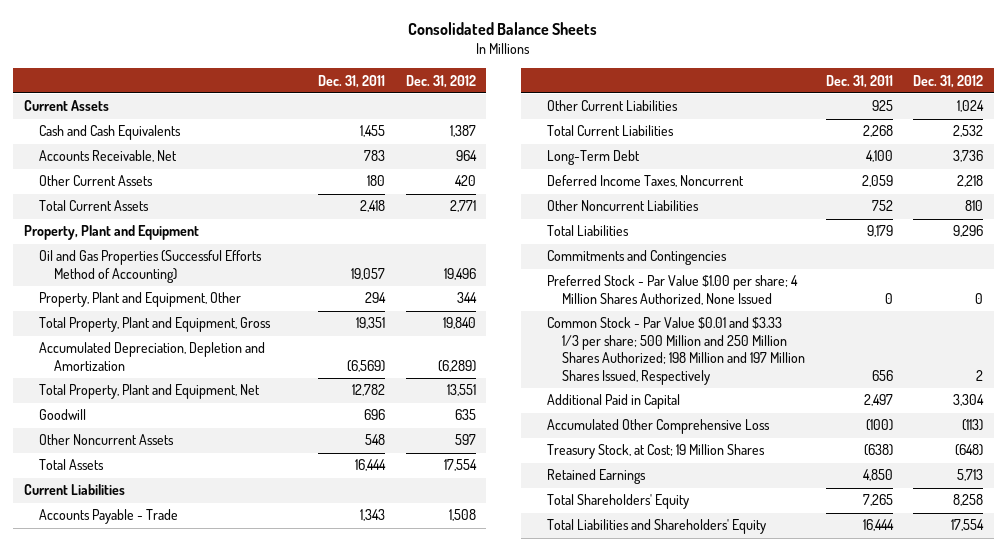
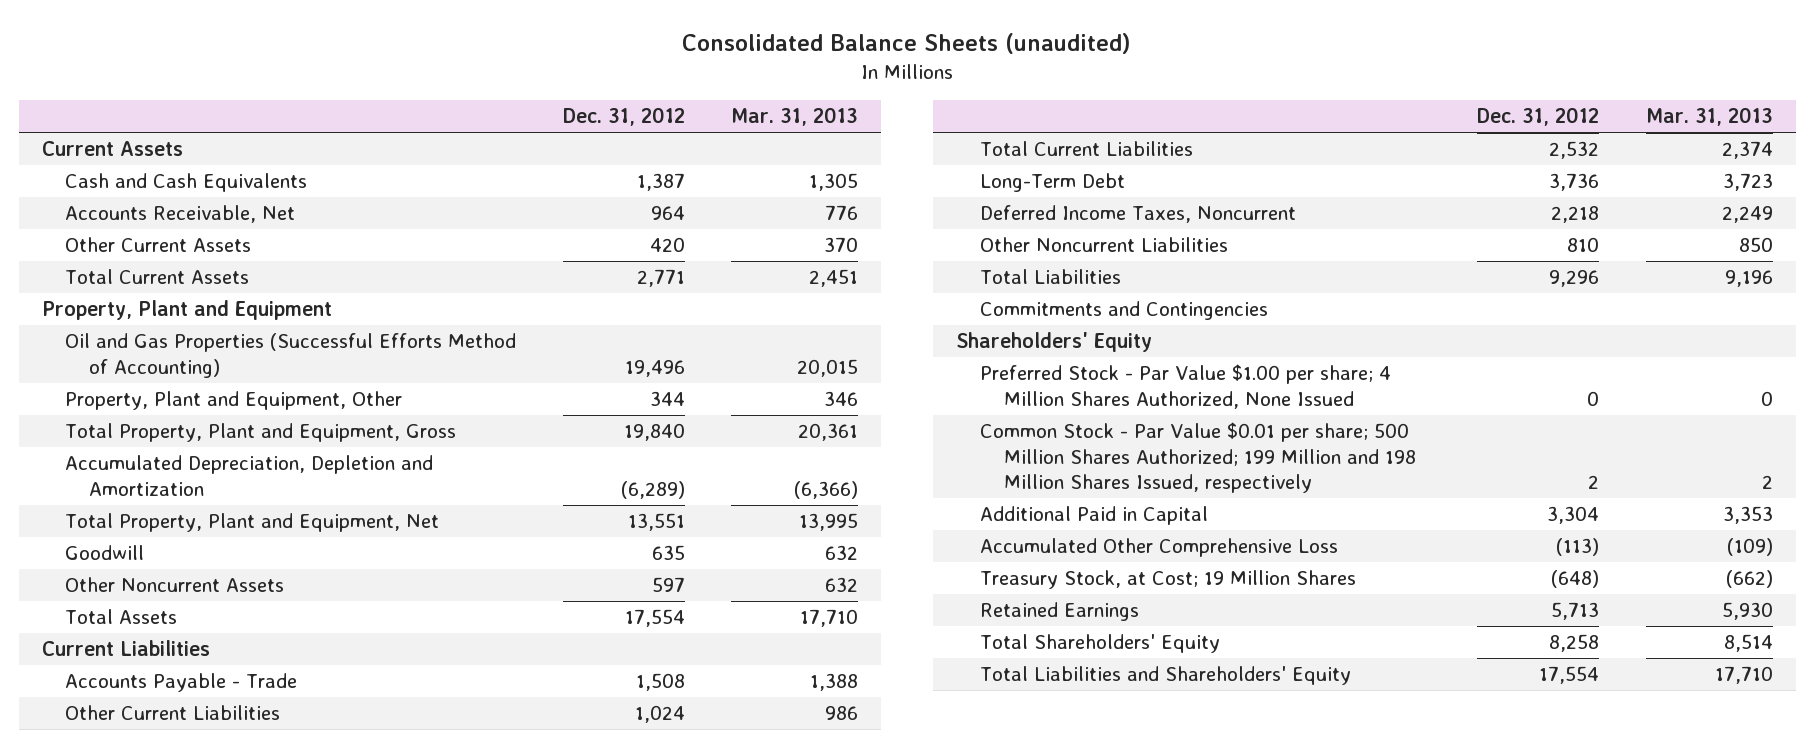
- Consolidated Balance Sheets
+ Consolidated Balance Sheets (unaudited)
- | Dec. 31, 2011 | Dec. 31, 2012
+ | Dec. 31, 2012 | Mar. 31, 2013
+ Shareholders' Equity
- Common Stock - Par Value $0.01 and $3.33 1/3 per share; 500 Million and 250 Million Shares Authorized; 198 Million and 197 Million Shares Issued, Respectively | 656 | 2
+ Common Stock - Par Value $0.01 per share; 500 Million Shares Authorized; 199 Million and 198 Million Shares Issued, respectively | 2 | 2

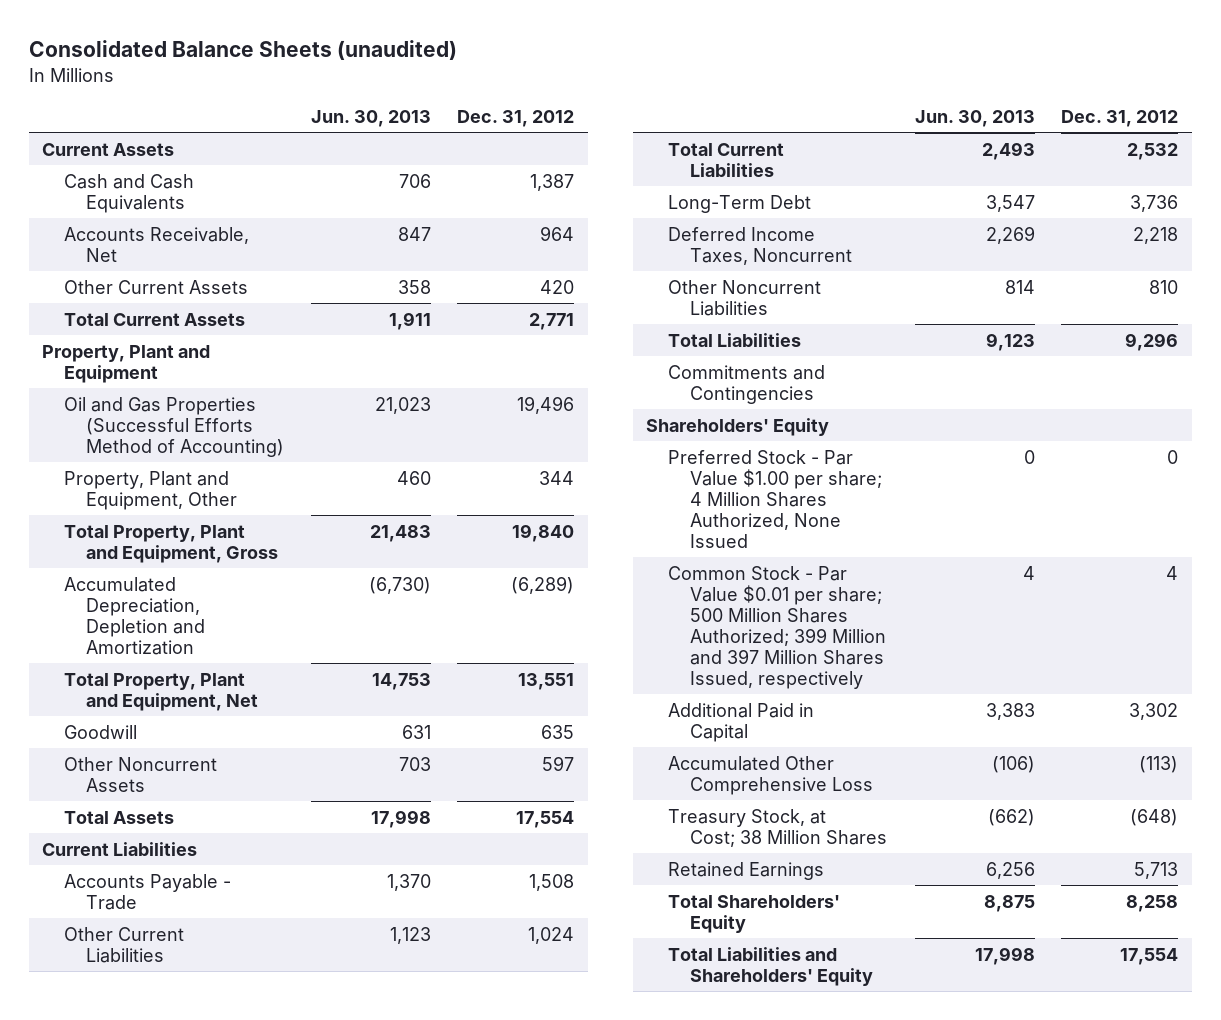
- | Dec. 31, 2012 | Mar. 31, 2013
+ | Jun. 30, 2013 | Dec. 31, 2012
- Common Stock - Par Value $0.01 per share; 500 Million Shares Authorized; 199 Million and 198 Million Shares Issued, respectively | 2 | 2
- Additional Paid in Capital | 3,304 | 3,353
+ Common Stock - Par Value $0.01 per share; 500 Million Shares Authorized; 399 Million and 397 Million Shares Issued, respectively | 4 | 4
+ Additional Paid in Capital | 3,383 | 3,302
- Treasury Stock, at Cost; 19 Million Shares | (648) | (662)
+ Treasury Stock, at Cost; 38 Million Shares | (662) | (648)

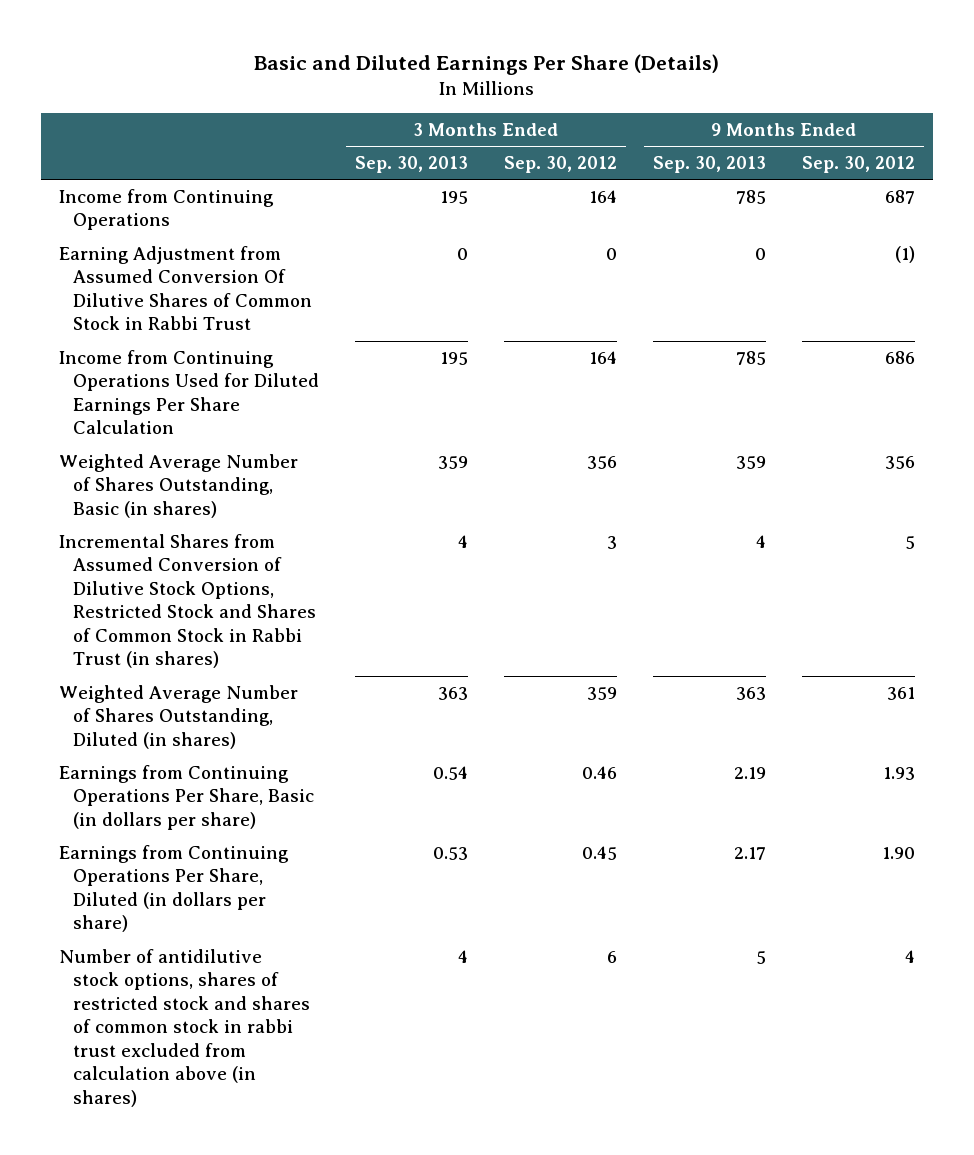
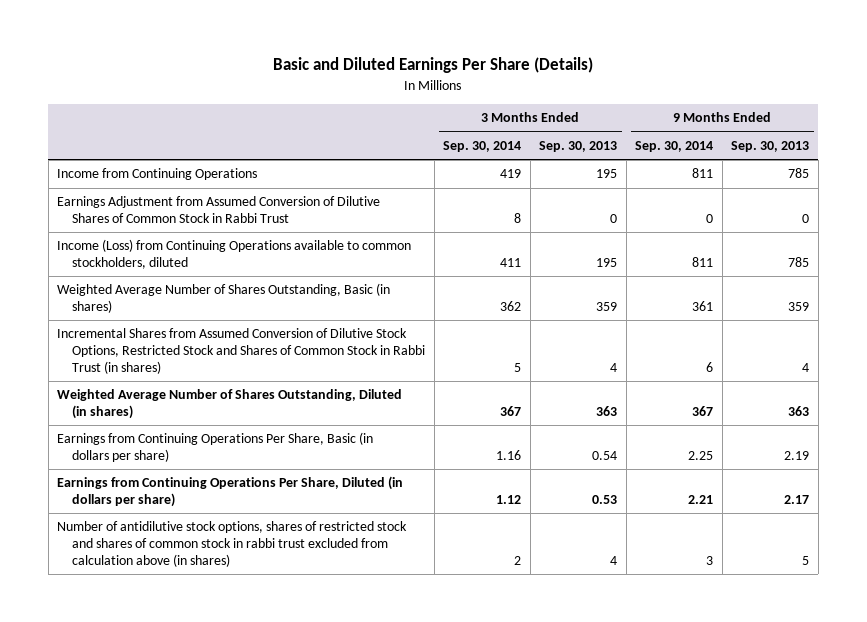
- | 3 Months Ended Sep. 30, 2013 | 3 Months Ended Sep. 30, 2012 | 9 Months Ended Sep. 30, 2013 | 9 Months Ended Sep. 30, 2012
+ | 3 Months Ended Sep. 30, 2014 | 3 Months Ended Sep. 30, 2013 | 9 Months Ended Sep. 30, 2014 | 9 Months Ended Sep. 30, 2013
- Earning Adjustment from Assumed Conversion Of Dilutive Shares of Common Stock in Rabbi Trust | 0 | 0 | 0 | (1)
- Income from Continuing Operations Used for Diluted Earnings Per Share Calculation | 195 | 164 | 785 | 686
+ Earnings Adjustment from Assumed Conversion of Dilutive Shares of Common Stock in Rabbi Trust | 8 | 0 | 0 | 0
+ Income (Loss) from Continuing Operations available to common stockholders, diluted | 411 | 195 | 811 | 785

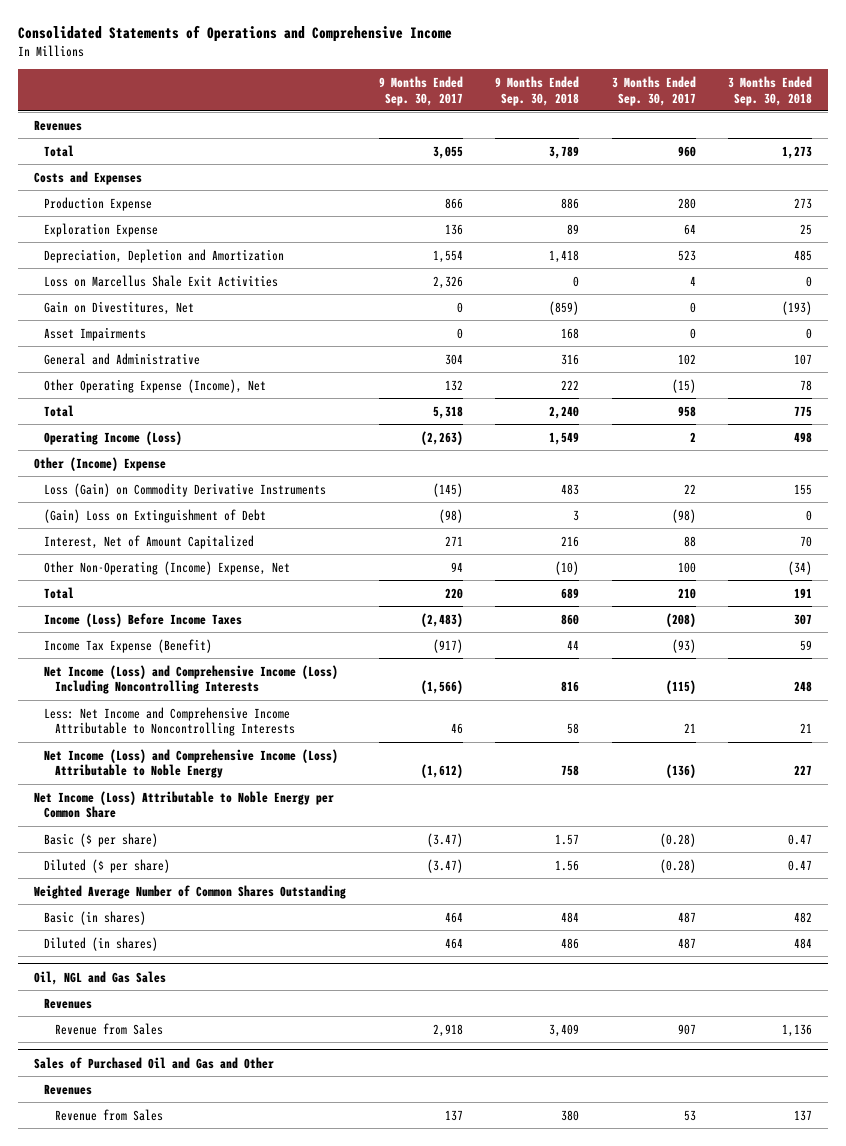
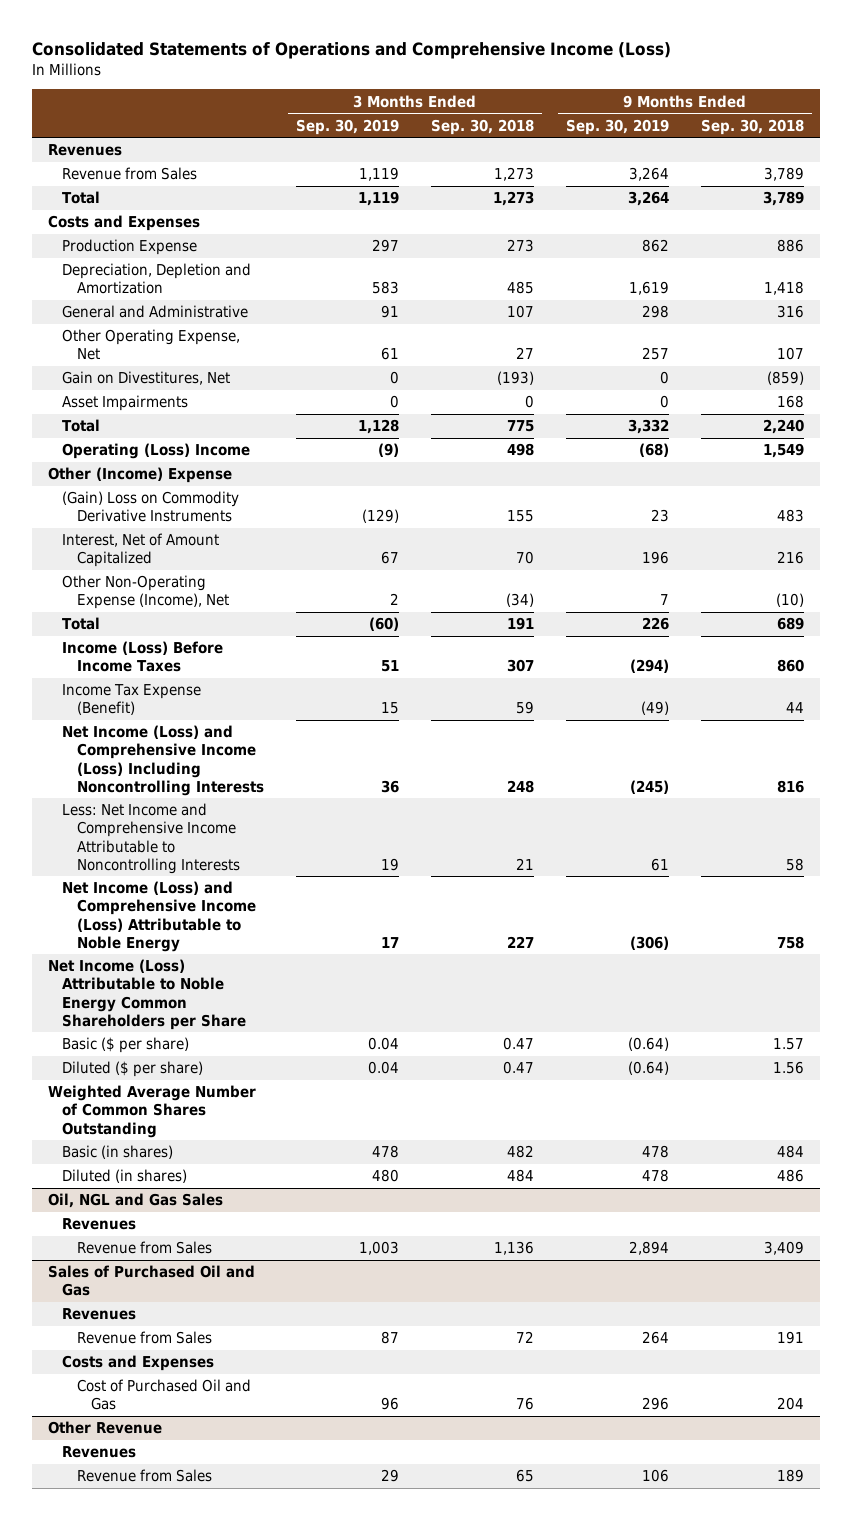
- Consolidated Statements of Operations and Comprehensive Income
+ Consolidated Statements of Operations and Comprehensive Income (Loss)
- | 9 Months Ended Sep. 30, 2017 | 9 Months Ended Sep. 30, 2018 | 3 Months Ended Sep. 30, 2017 | 3 Months Ended Sep. 30, 2018
+ | 3 Months Ended Sep. 30, 2019 | 3 Months Ended Sep. 30, 2018 | 9 Months Ended Sep. 30, 2019 | 9 Months Ended Sep. 30, 2018
+ Revenue from Sales | 1,119 | 1,273 | 3,264 | 3,789
- Exploration Expense | 136 | 89 | 64 | 25
- Loss on Marcellus Shale Exit Activities | 2,326 | 0 | 4 | 0
moved up: General and Administrative | 91 | 107 | 298 | 316
+ Other Operating Expense, Net | 61 | 27 | 257 | 107
- Other Operating Expense (Income), Net | 132 | 222 | (15) | 78
- Operating Income (Loss) | (2,263) | 1,549 | 2 | 498
+ Operating (Loss) Income | (9) | 498 | (68) | 1,549
- Loss (Gain) on Commodity Derivative Instruments | (145) | 483 | 22 | 155
- (Gain) Loss on Extinguishment of Debt | (98) | 3 | (98) | 0
+ (Gain) Loss on Commodity Derivative Instruments | (129) | 155 | 23 | 483
- Other Non-Operating (Income) Expense, Net | 94 | (10) | 100 | (34)
+ Other Non-Operating Expense (Income), Net | 2 | (34) | 7 | (10)
- Net Income (Loss) Attributable to Noble Energy per Common Share
+ Net Income (Loss) Attributable to Noble Energy Common Shareholders per Share
- Sales of Purchased Oil and Gas and Other
+ Sales of Purchased Oil and Gas
- Revenue from Sales | 137 | 380 | 53 | 137
+ Revenue from Sales | 87 | 72 | 264 | 191
+ Costs and Expenses
+ Cost of Purchased Oil and Gas | 96 | 76 | 296 | 204
+ Other Revenue
+ Revenues
+ Revenue from Sales | 29 | 65 | 106 | 189

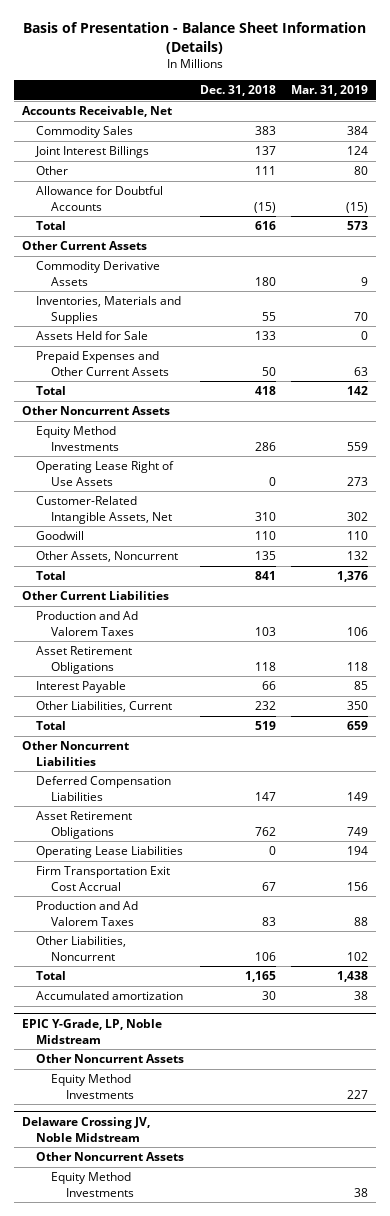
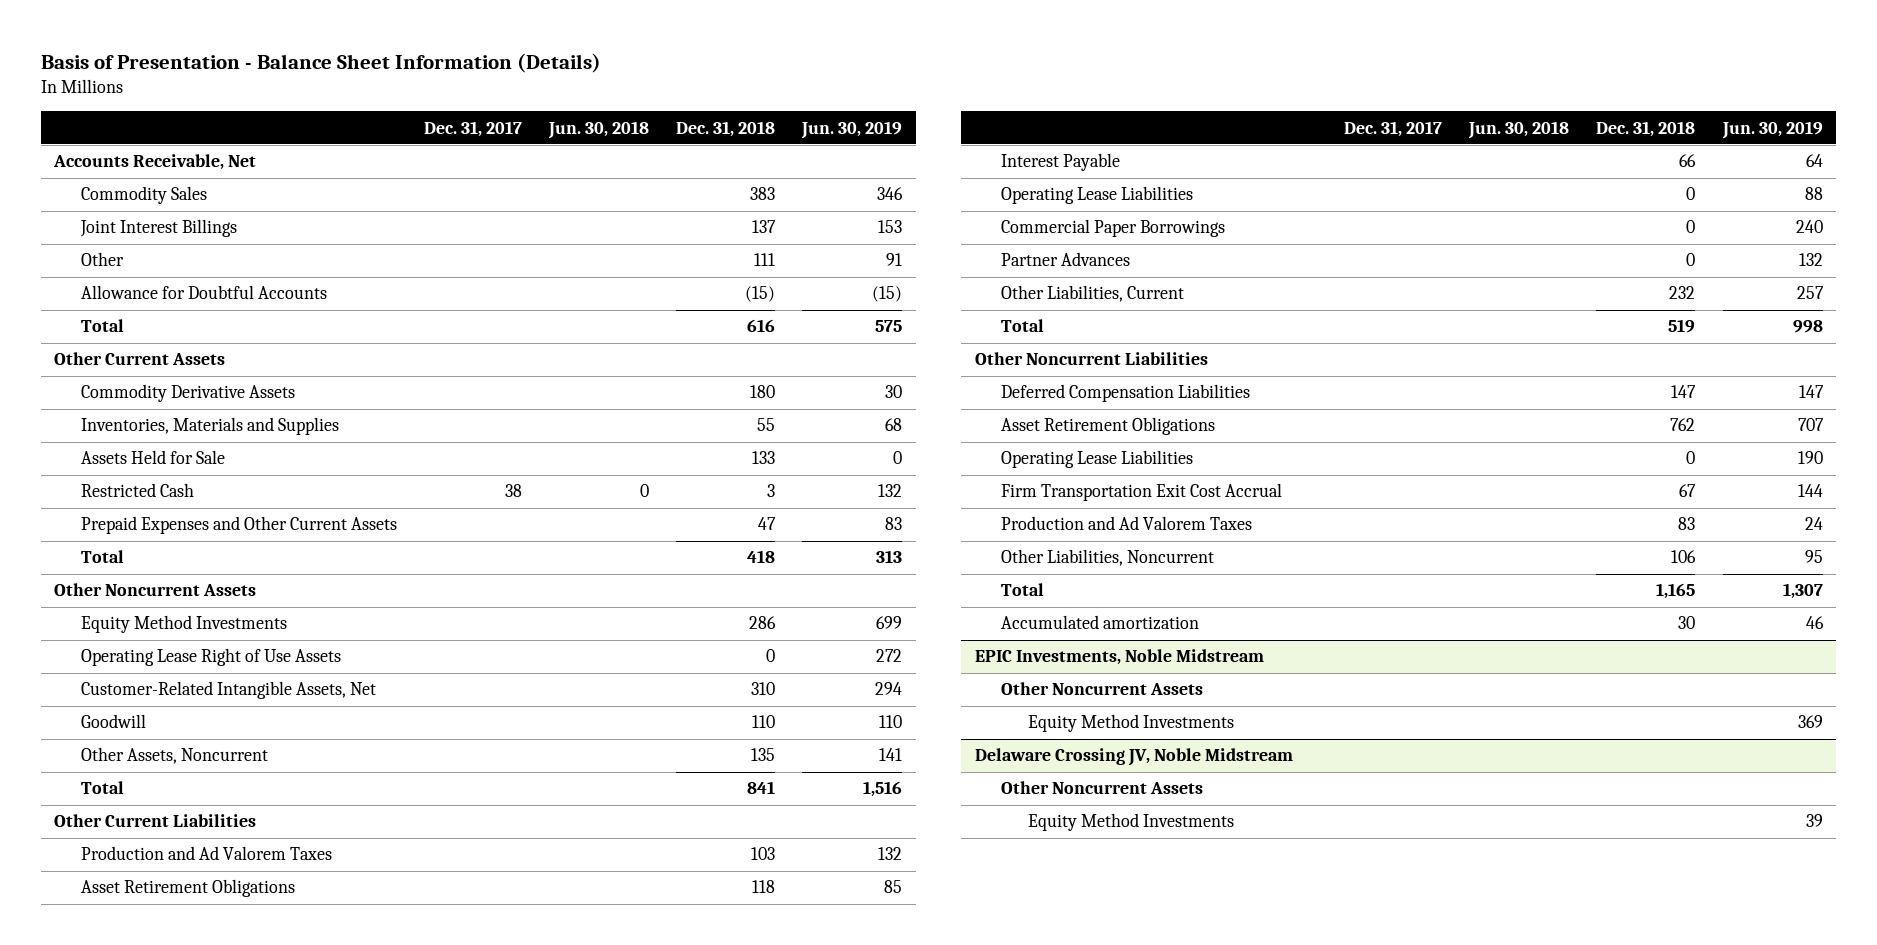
- | Dec. 31, 2018 | Mar. 31, 2019
+ | Dec. 31, 2017 | Jun. 30, 2018 | Dec. 31, 2018 | Jun. 30, 2019
- Prepaid Expenses and Other Current Assets | 50 | 63
+ Restricted Cash | 38 | 0 | 3 | 132
+ Prepaid Expenses and Other Current Assets | | | 47 | 83
+ Operating Lease Liabilities | | | 0 | 88
+ Commercial Paper Borrowings | | | 0 | 240
+ Partner Advances | | | 0 | 132
- EPIC Y-Grade, LP, Noble Midstream
+ EPIC Investments, Noble Midstream

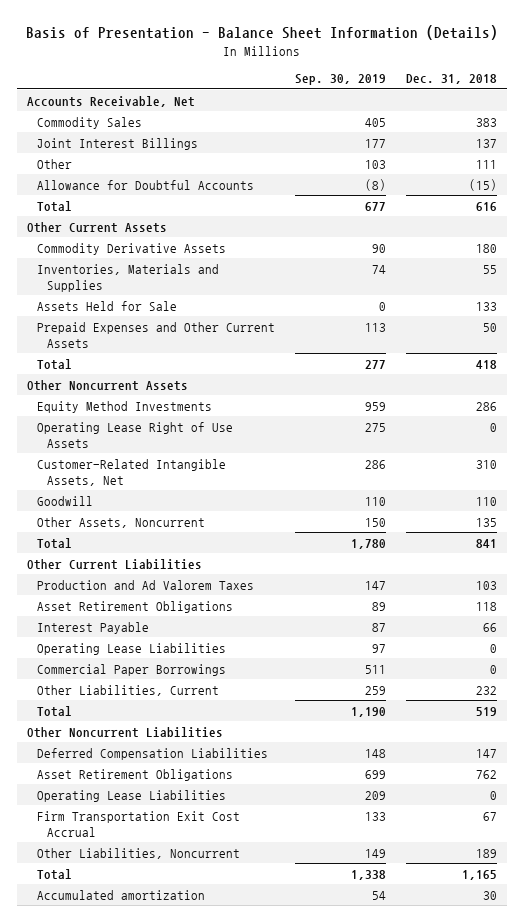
- | Dec. 31, 2017 | Jun. 30, 2018 | Dec. 31, 2018 | Jun. 30, 2019
+ | Sep. 30, 2019 | Dec. 31, 2018
- Restricted Cash | 38 | 0 | 3 | 132
- Prepaid Expenses and Other Current Assets | | | 47 | 83
+ Prepaid Expenses and Other Current Assets | 113 | 50
- Partner Advances | | | 0 | 132
- Production and Ad Valorem Taxes | | | 83 | 24
- Other Liabilities, Noncurrent | | | 106 | 95
+ Other Liabilities, Noncurrent | 149 | 189
- EPIC Investments, Noble Midstream
- Other Noncurrent Assets
- Equity Method Investments | | | | 369
- Delaware Crossing JV, Noble Midstream
- Other Noncurrent Assets
- Equity Method Investments | | | | 39

